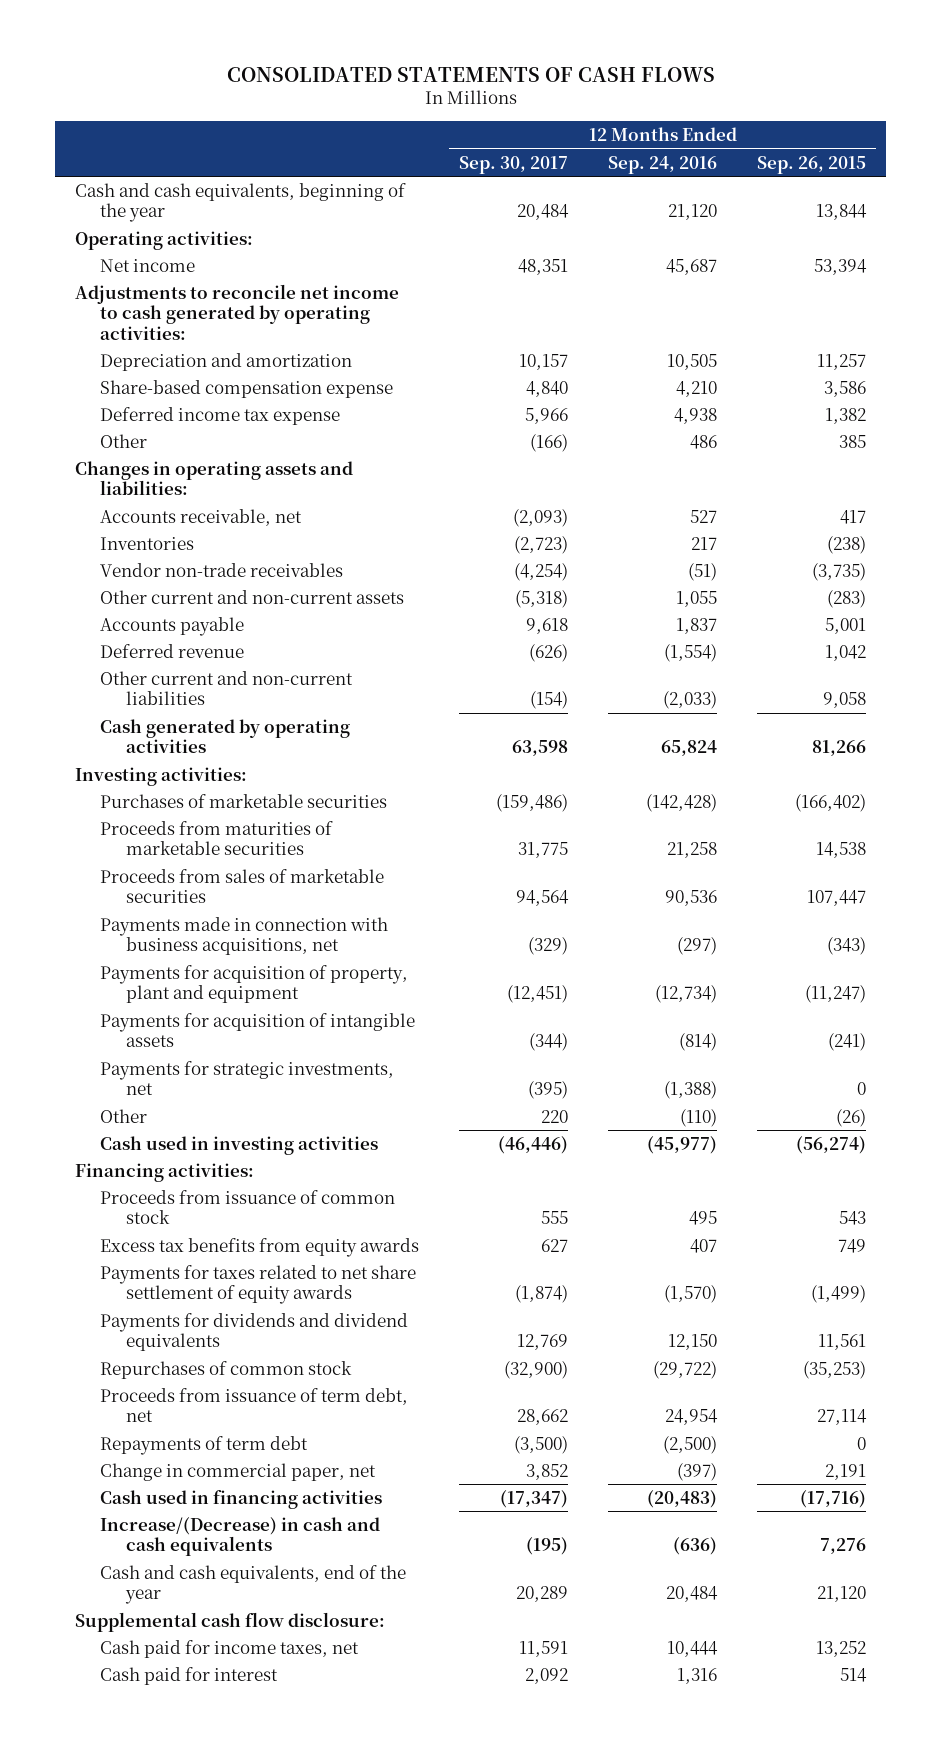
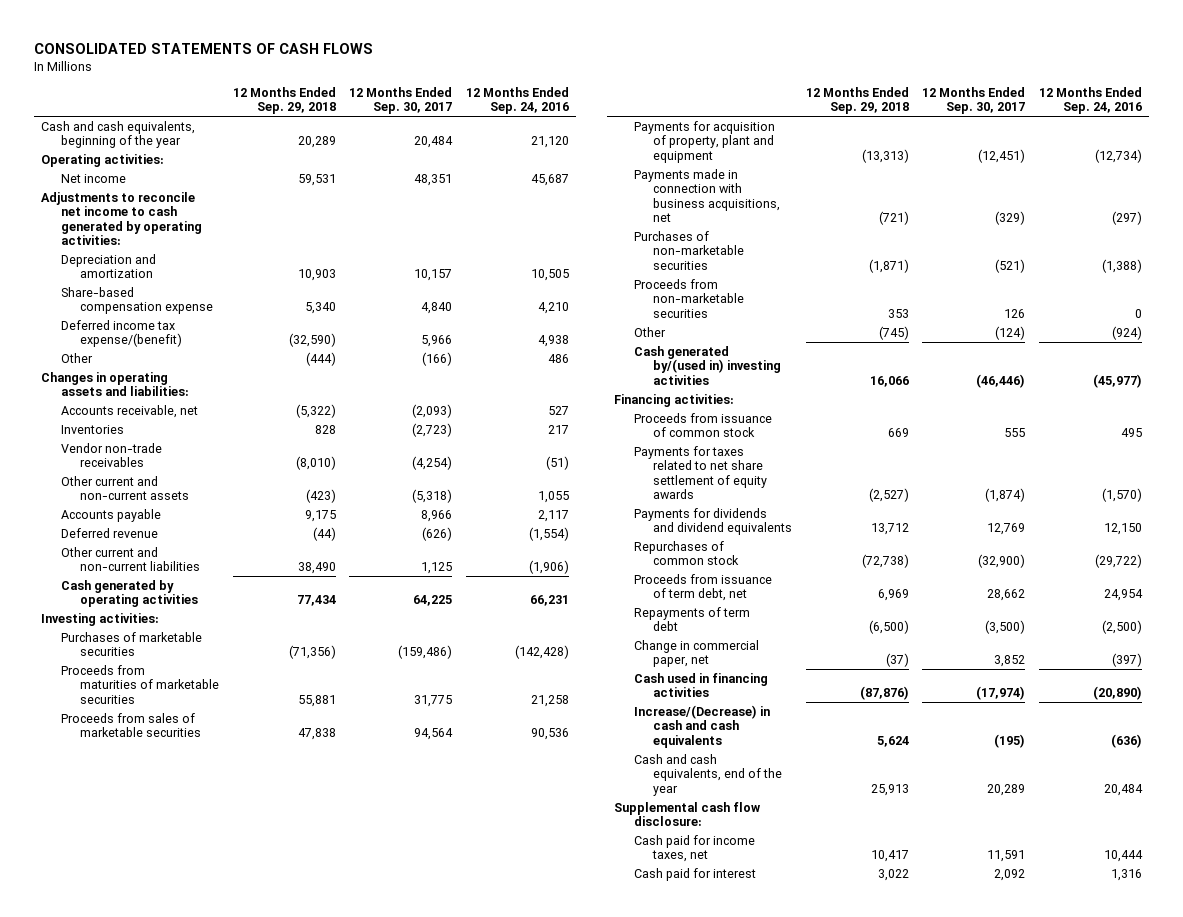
- | 12 Months Ended Sep. 30, 2017 | 12 Months Ended Sep. 24, 2016 | 12 Months Ended Sep. 26, 2015
+ | 12 Months Ended Sep. 29, 2018 | 12 Months Ended Sep. 30, 2017 | 12 Months Ended Sep. 24, 2016
- Deferred income tax expense | 5,966 | 4,938 | 1,382
+ Deferred income tax expense/(benefit) | (32,590) | 5,966 | 4,938
- Accounts payable | 9,618 | 1,837 | 5,001
+ Accounts payable | 9,175 | 8,966 | 2,117
- Other current and non-current liabilities | (154) | (2,033) | 9,058
- Cash generated by operating activities | 63,598 | 65,824 | 81,266
+ Other current and non-current liabilities | 38,490 | 1,125 | (1,906)
+ Cash generated by operating activities | 77,434 | 64,225 | 66,231
- Payments for acquisition of intangible assets | (344) | (814) | (241)
- Payments for strategic investments, net | (395) | (1,388) | 0
- Other | 220 | (110) | (26)
- Cash used in investing activities | (46,446) | (45,977) | (56,274)
moved down: Payments made in connection with business acquisitions, net | (721) | (329) | (297)
+ Purchases of non-marketable securities | (1,871) | (521) | (1,388)
+ Proceeds from non-marketable securities | 353 | 126 | 0
+ Other | (745) | (124) | (924)
+ Cash generated by/(used in) investing activities | 16,066 | (46,446) | (45,977)
- Excess tax benefits from equity awards | 627 | 407 | 749
- Cash used in financing activities | (17,347) | (20,483) | (17,716)
+ Cash used in financing activities | (87,876) | (17,974) | (20,890)

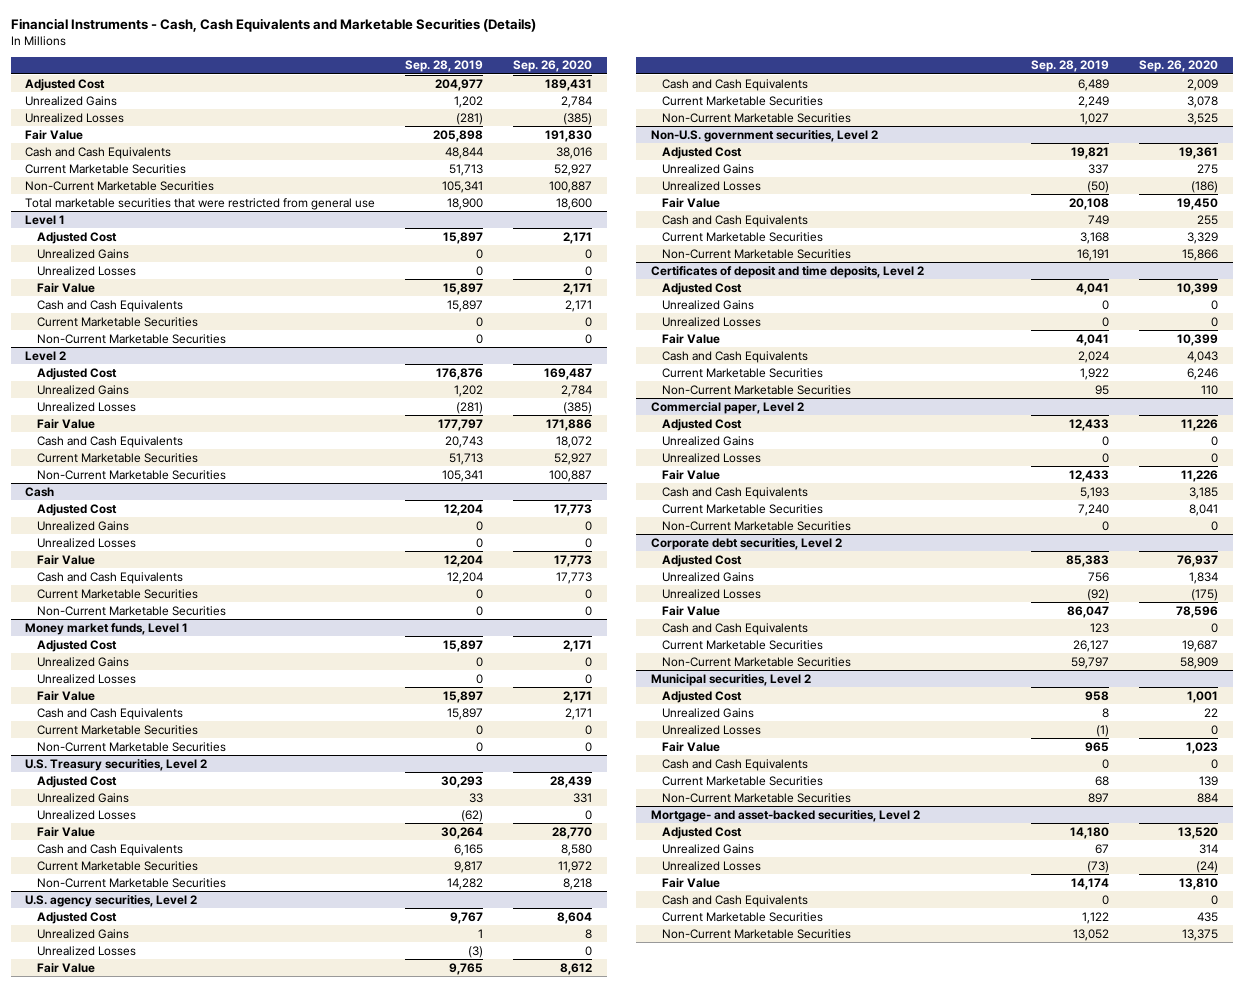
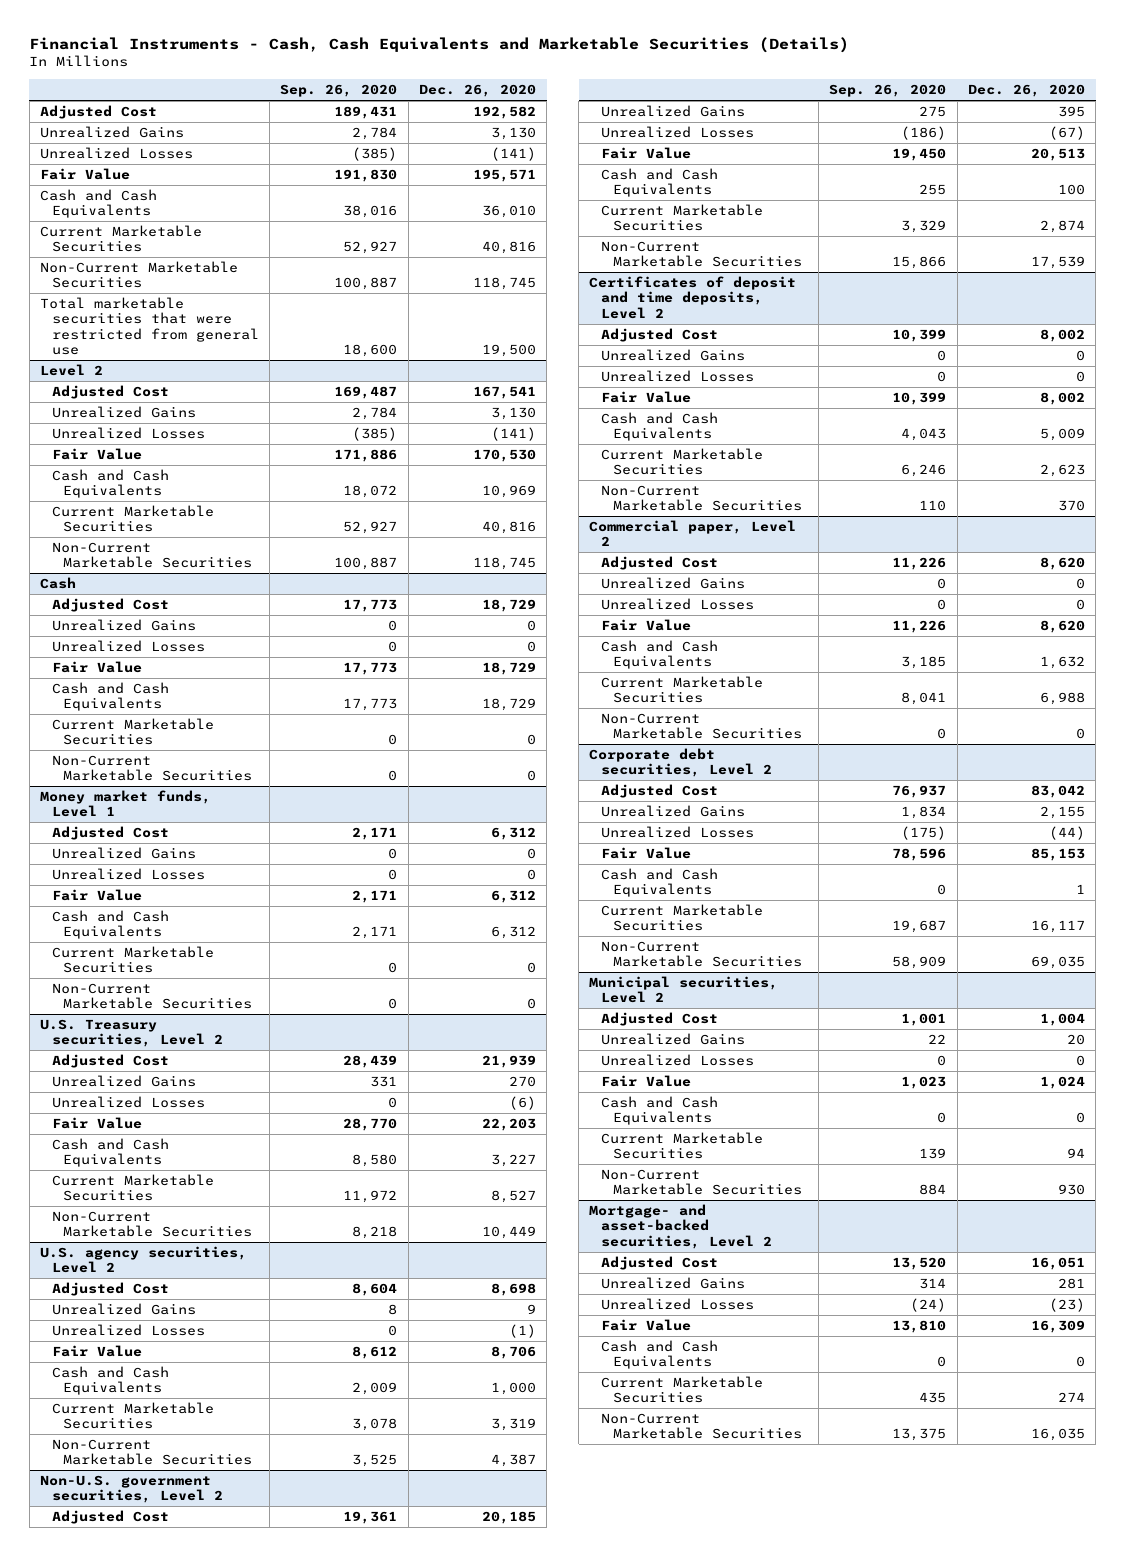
- | Sep. 28, 2019 | Sep. 26, 2020
+ | Sep. 26, 2020 | Dec. 26, 2020
- Level 1
- Adjusted Cost | 15,897 | 2,171
- Unrealized Gains | 0 | 0
- Unrealized Losses | 0 | 0
- Fair Value | 15,897 | 2,171
- Cash and Cash Equivalents | 15,897 | 2,171
- Current Marketable Securities | 0 | 0
- Non-Current Marketable Securities | 0 | 0

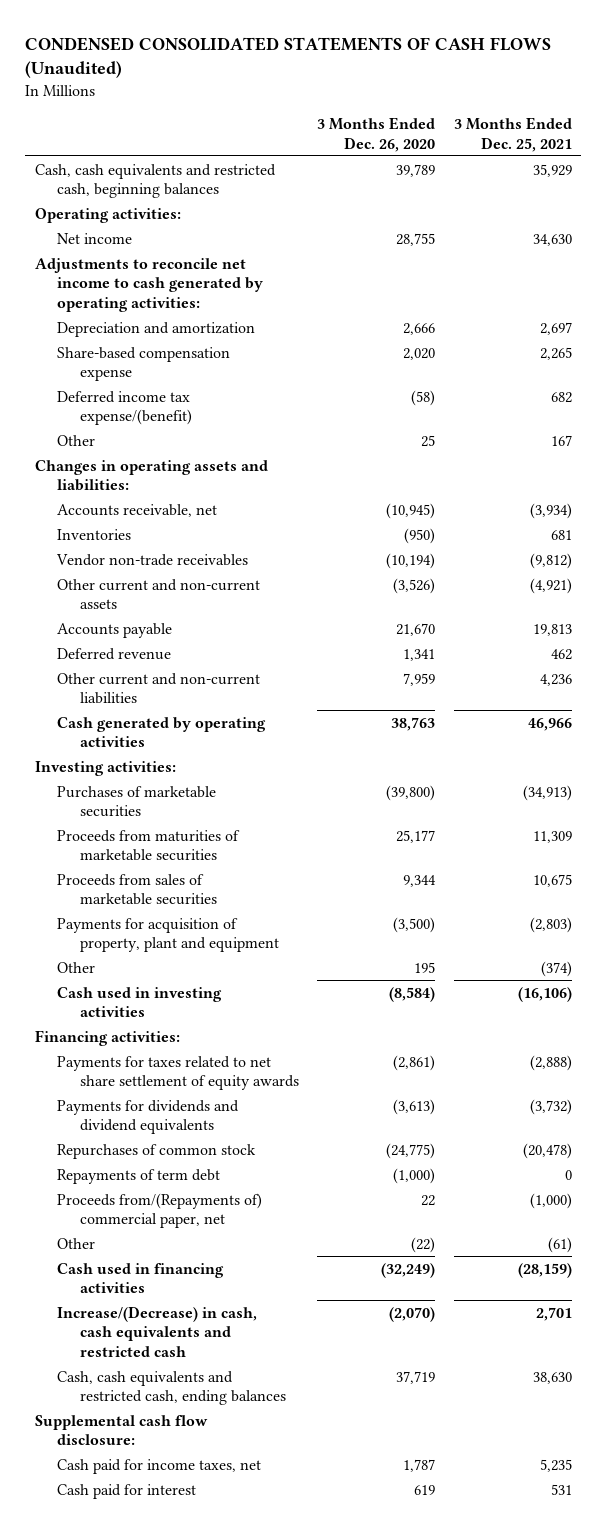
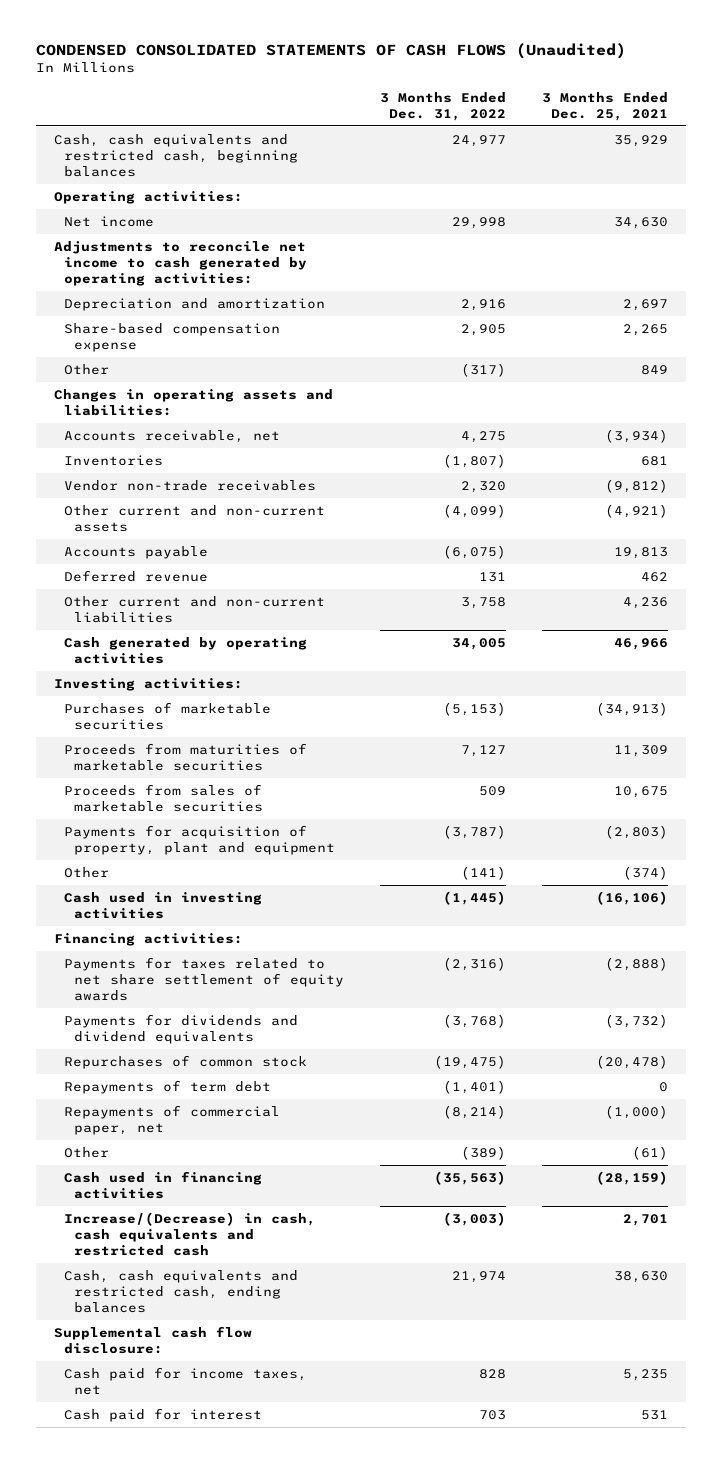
- | 3 Months Ended Dec. 26, 2020 | 3 Months Ended Dec. 25, 2021
+ | 3 Months Ended Dec. 31, 2022 | 3 Months Ended Dec. 25, 2021
- Deferred income tax expense/(benefit) | (58) | 682
- Other | 25 | 167
+ Other | (317) | 849
- Proceeds from/(Repayments of) commercial paper, net | 22 | (1,000)
+ Repayments of commercial paper, net | (8,214) | (1,000)

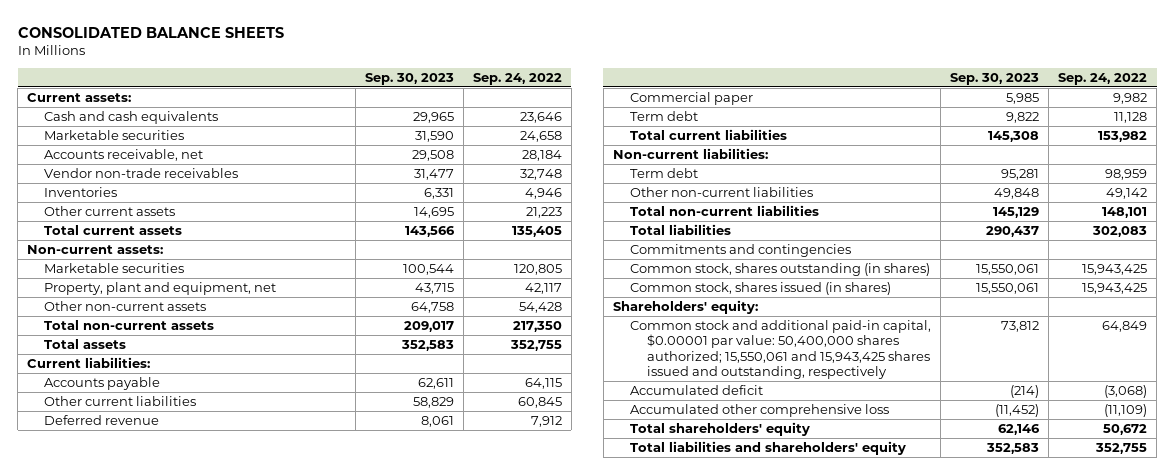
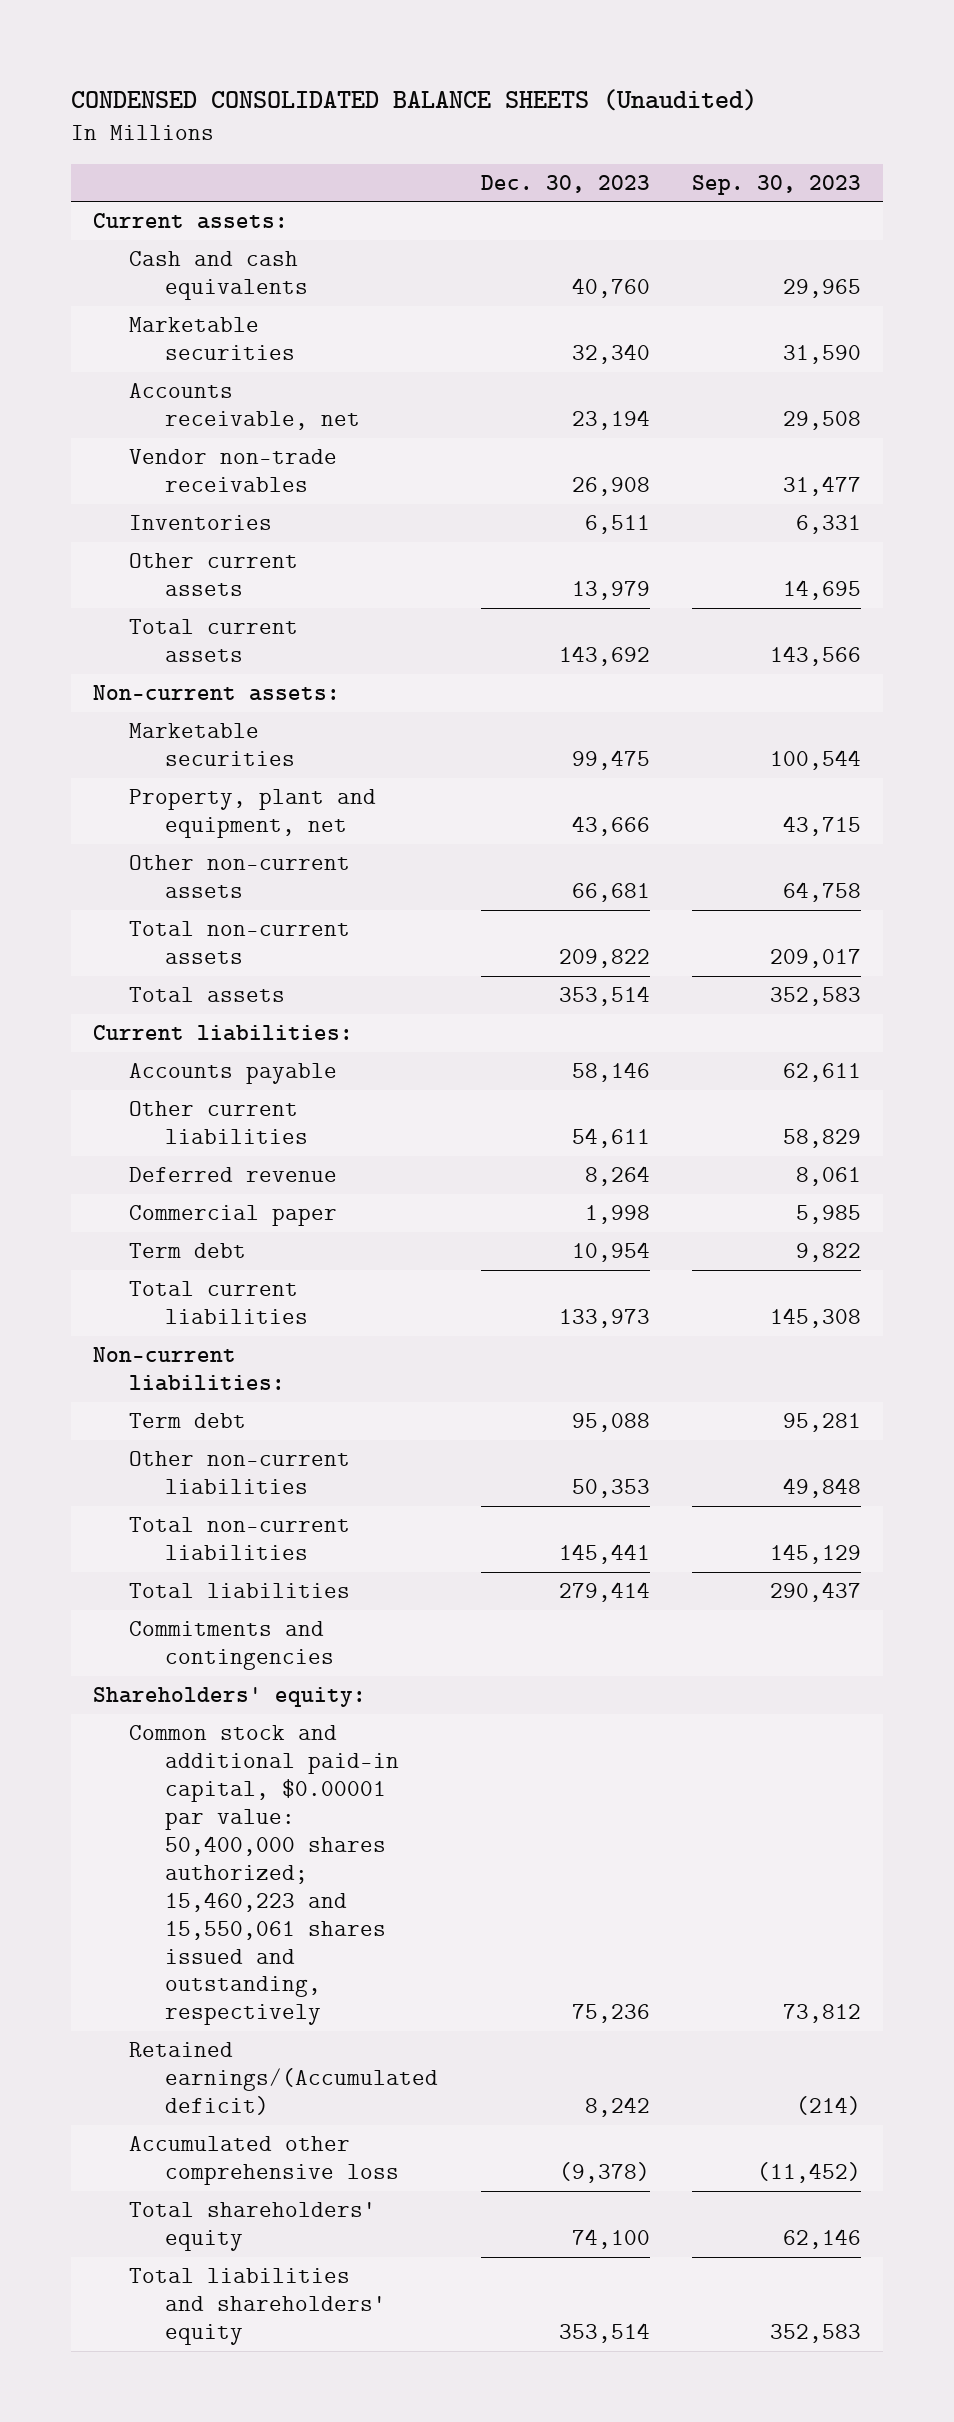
- CONSOLIDATED BALANCE SHEETS
+ CONDENSED CONSOLIDATED BALANCE SHEETS (Unaudited)
- | Sep. 30, 2023 | Sep. 24, 2022
+ | Dec. 30, 2023 | Sep. 30, 2023
- Common stock, shares outstanding (in shares) | 15,550,061 | 15,943,425
- Common stock, shares issued (in shares) | 15,550,061 | 15,943,425
- Common stock and additional paid-in capital, $0.00001 par value: 50,400,000 shares authorized; 15,550,061 and 15,943,425 shares issued and outstanding, respectively | 73,812 | 64,849
- Accumulated deficit | (214) | (3,068)
+ Common stock and additional paid-in capital, $0.00001 par value: 50,400,000 shares authorized; 15,460,223 and 15,550,061 shares issued and outstanding, respectively | 75,236 | 73,812
+ Retained earnings/(Accumulated deficit) | 8,242 | (214)

